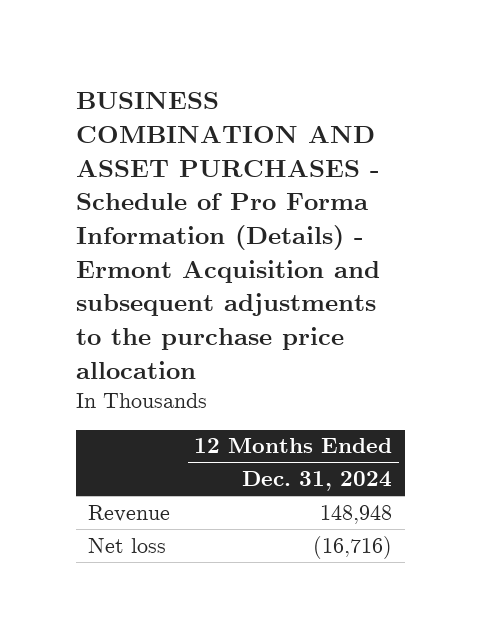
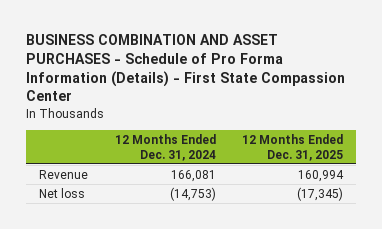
- BUSINESS COMBINATION AND ASSET PURCHASES - Schedule of Pro Forma Information (Details) - Ermont Acquisition and subsequent adjustments to the purchase price allocation
+ BUSINESS COMBINATION AND ASSET PURCHASES - Schedule of Pro Forma Information (Details) - First State Compassion Center
- | 12 Months Ended Dec. 31, 2024
+ | 12 Months Ended Dec. 31, 2024 | 12 Months Ended Dec. 31, 2025
- Revenue | 148,948
- Net loss | (16,716)
+ Revenue | 166,081 | 160,994
+ Net loss | (14,753) | (17,345)

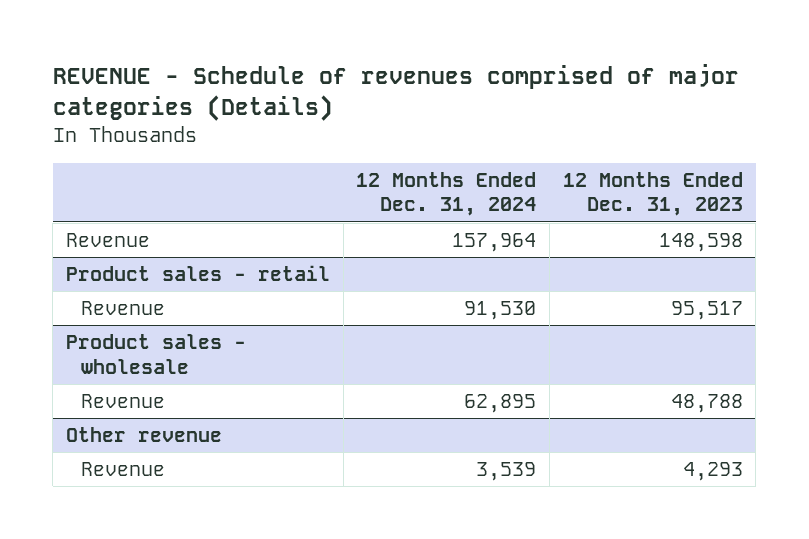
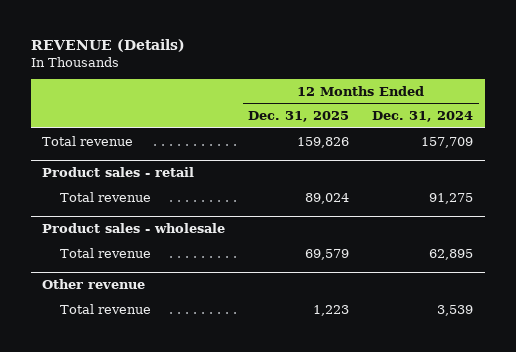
- REVENUE - Schedule of revenues comprised of major categories (Details)
+ REVENUE (Details)
- | 12 Months Ended Dec. 31, 2024 | 12 Months Ended Dec. 31, 2023
+ | 12 Months Ended Dec. 31, 2025 | 12 Months Ended Dec. 31, 2024
- Revenue | 157,964 | 148,598
+ Total revenue | 159,826 | 157,709
@ Product sales - retail
- Revenue | 91,530 | 95,517
+ Total revenue | 89,024 | 91,275
@ Product sales - wholesale
- Revenue | 62,895 | 48,788
+ Total revenue | 69,579 | 62,895
@ Other revenue
- Revenue | 3,539 | 4,293
+ Total revenue | 1,223 | 3,539

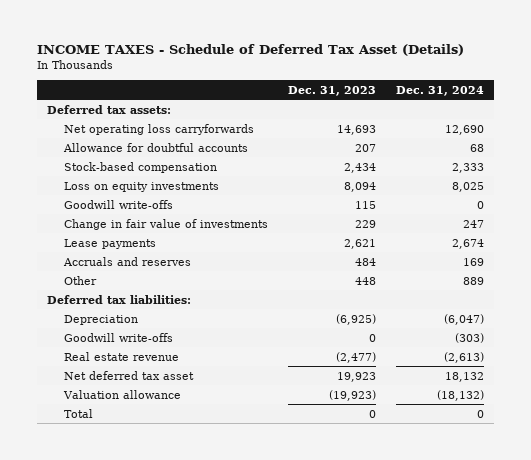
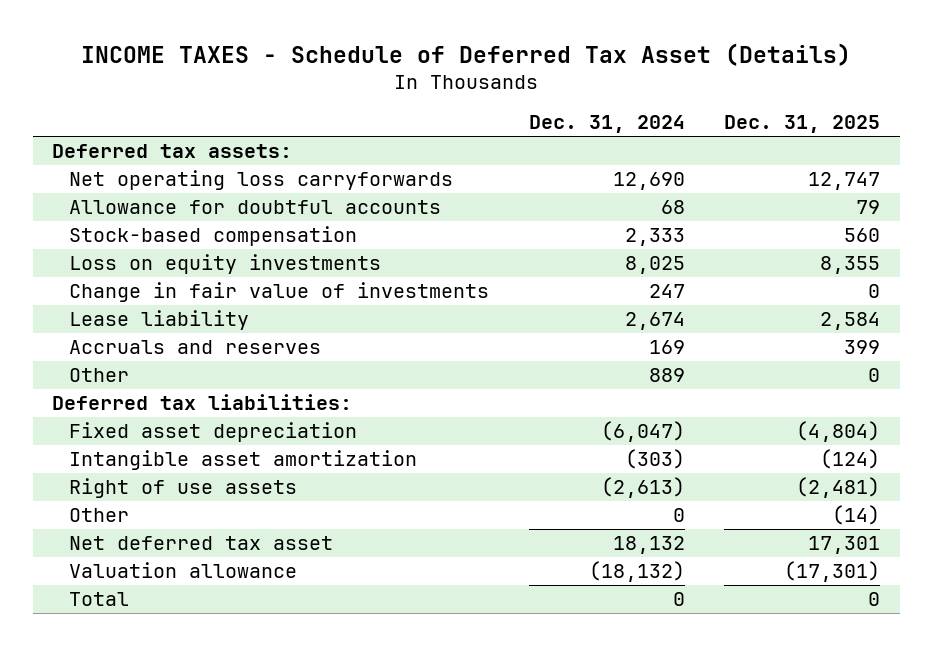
- | Dec. 31, 2023 | Dec. 31, 2024
+ | Dec. 31, 2024 | Dec. 31, 2025
- Goodwill write-offs | 115 | 0
- Lease payments | 2,621 | 2,674
+ Lease liability | 2,674 | 2,584
- Depreciation | (6,925) | (6,047)
- Goodwill write-offs | 0 | (303)
- Real estate revenue | (2,477) | (2,613)
+ Fixed asset depreciation | (6,047) | (4,804)
+ Intangible asset amortization | (303) | (124)
+ Right of use assets | (2,613) | (2,481)
+ Other | 0 | (14)

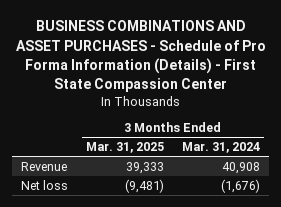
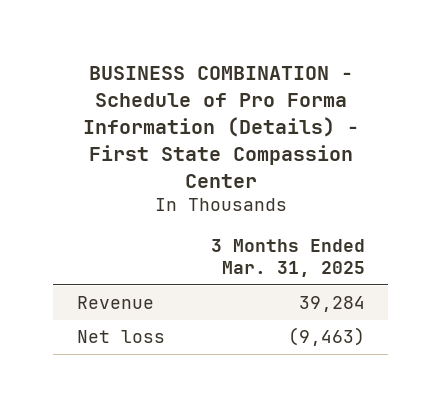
- BUSINESS COMBINATIONS AND ASSET PURCHASES - Schedule of Pro Forma Information (Details) - First State Compassion Center
+ BUSINESS COMBINATION - Schedule of Pro Forma Information (Details) - First State Compassion Center
- | 3 Months Ended Mar. 31, 2025 | 3 Months Ended Mar. 31, 2024
+ | 3 Months Ended Mar. 31, 2025
- Revenue | 39,333 | 40,908
- Net loss | (9,481) | (1,676)
+ Revenue | 39,284
+ Net loss | (9,463)

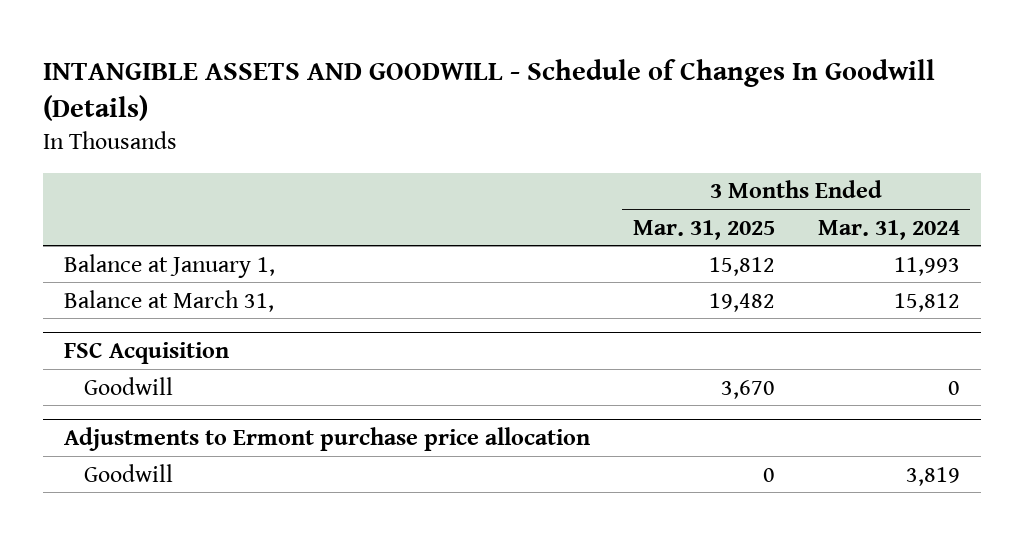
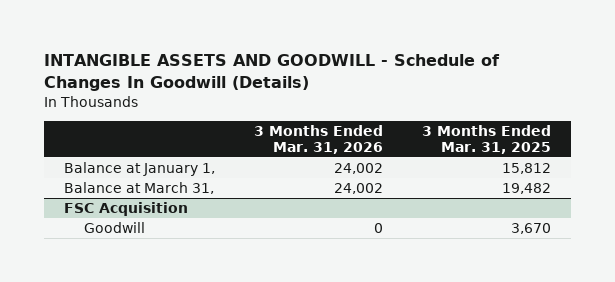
- | 3 Months Ended Mar. 31, 2025 | 3 Months Ended Mar. 31, 2024
+ | 3 Months Ended Mar. 31, 2026 | 3 Months Ended Mar. 31, 2025
- Adjustments to Ermont purchase price allocation
- Goodwill | 0 | 3,819

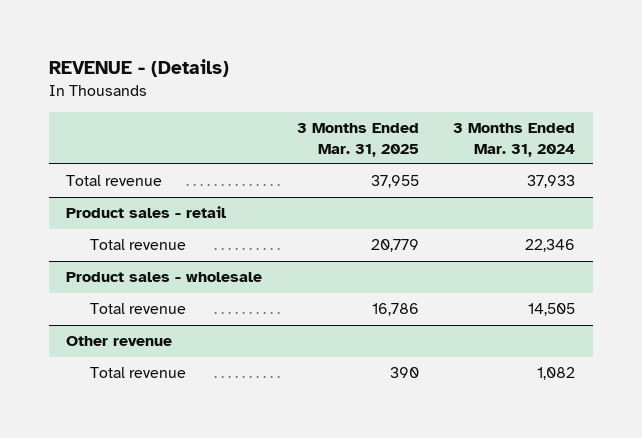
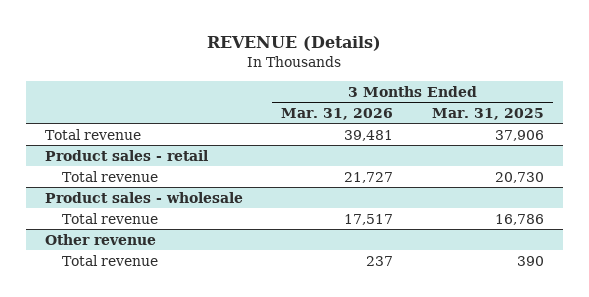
- REVENUE - (Details)
+ REVENUE (Details)
- | 3 Months Ended Mar. 31, 2025 | 3 Months Ended Mar. 31, 2024
+ | 3 Months Ended Mar. 31, 2026 | 3 Months Ended Mar. 31, 2025
- Total revenue | 37,955 | 37,933
+ Total revenue | 39,481 | 37,906
@ Product sales - retail
- Total revenue | 20,779 | 22,346
+ Total revenue | 21,727 | 20,730

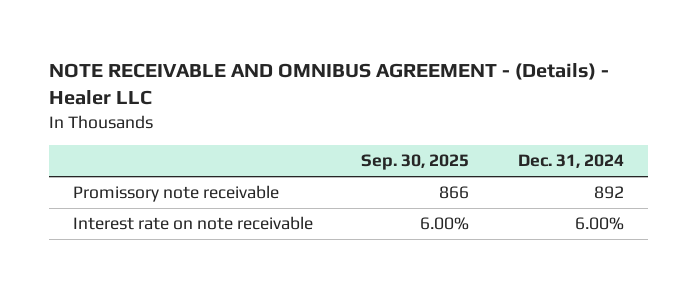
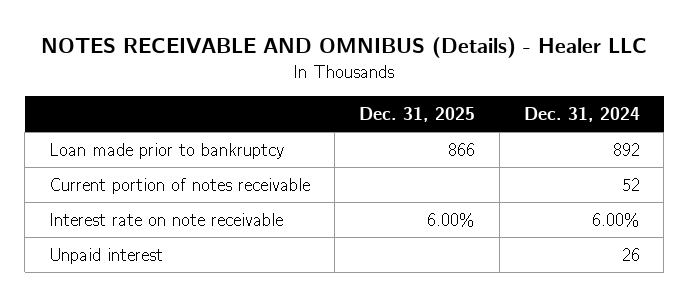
- NOTE RECEIVABLE AND OMNIBUS AGREEMENT - (Details) - Healer LLC
+ NOTES RECEIVABLE AND OMNIBUS (Details) - Healer LLC
- | Sep. 30, 2025 | Dec. 31, 2024
+ | Dec. 31, 2025 | Dec. 31, 2024
- Promissory note receivable | 866 | 892
+ Loan made prior to bankruptcy | 866 | 892
+ Current portion of notes receivable | | 52
+ Unpaid interest | | 26

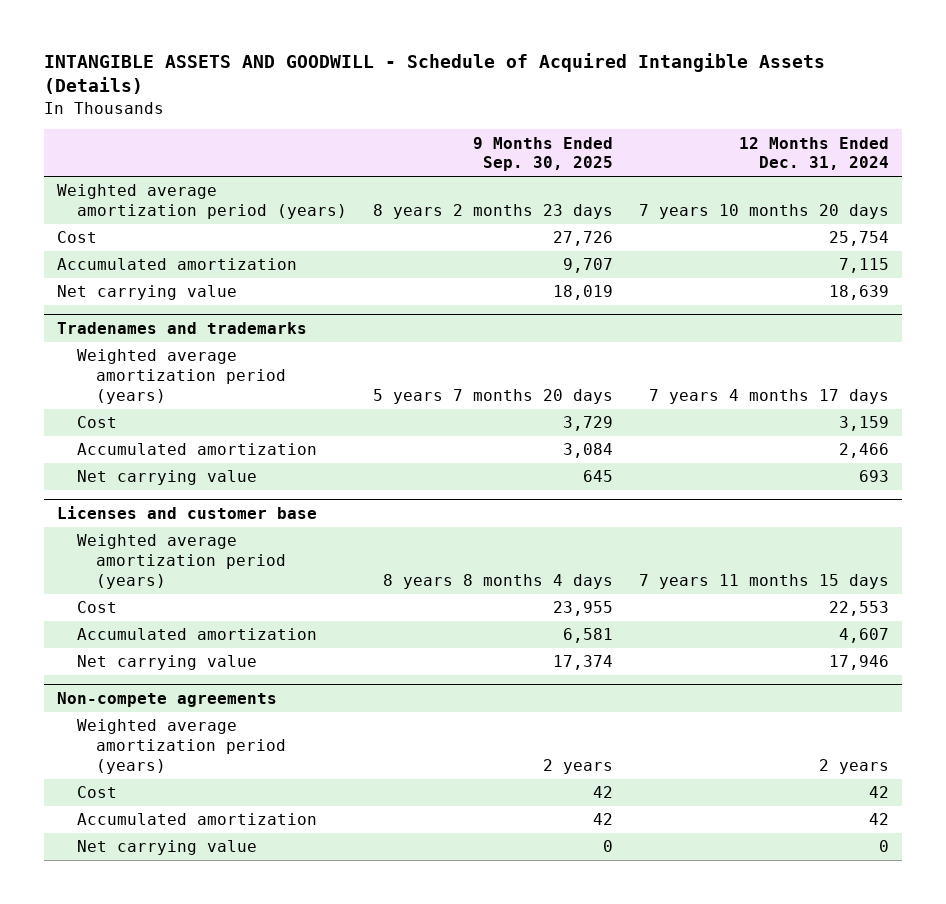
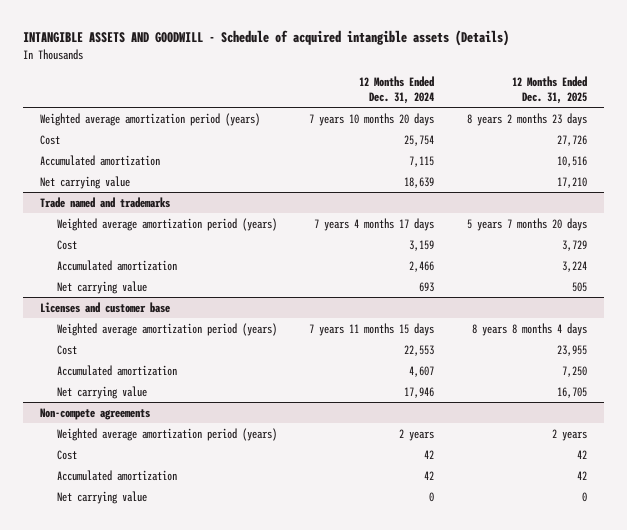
- INTANGIBLE ASSETS AND GOODWILL - Schedule of Acquired Intangible Assets (Details)
+ INTANGIBLE ASSETS AND GOODWILL - Schedule of acquired intangible assets (Details)
- | 9 Months Ended Sep. 30, 2025 | 12 Months Ended Dec. 31, 2024
+ | 12 Months Ended Dec. 31, 2024 | 12 Months Ended Dec. 31, 2025
- Tradenames and trademarks
+ Trade named and trademarks

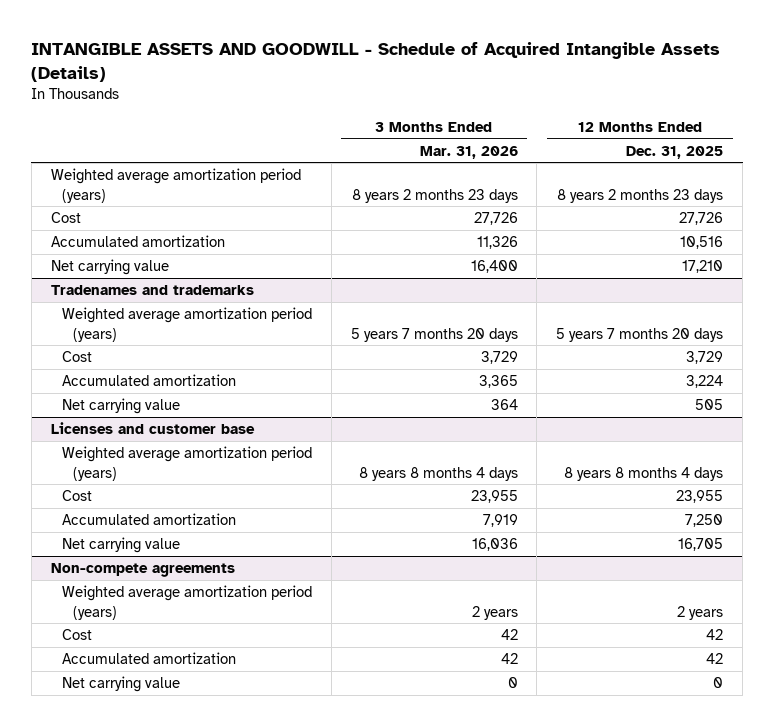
- INTANGIBLE ASSETS AND GOODWILL - Schedule of acquired intangible assets (Details)
+ INTANGIBLE ASSETS AND GOODWILL - Schedule of Acquired Intangible Assets (Details)
- | 12 Months Ended Dec. 31, 2024 | 12 Months Ended Dec. 31, 2025
+ | 3 Months Ended Mar. 31, 2026 | 12 Months Ended Dec. 31, 2025
- Trade named and trademarks
+ Tradenames and trademarks

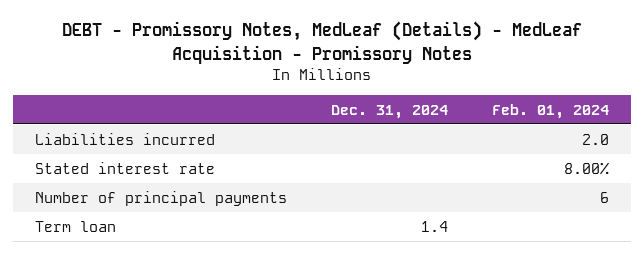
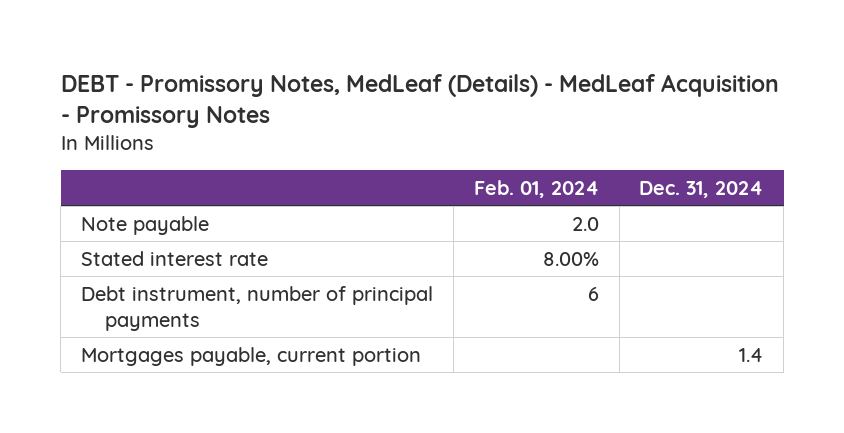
- | Dec. 31, 2024 | Feb. 01, 2024
+ | Feb. 01, 2024 | Dec. 31, 2024
- Liabilities incurred | | 2.0
+ Note payable | 2.0 |
- Number of principal payments | | 6
- Term loan | 1.4 |
+ Debt instrument, number of principal payments | 6 |
+ Mortgages payable, current portion | | 1.4

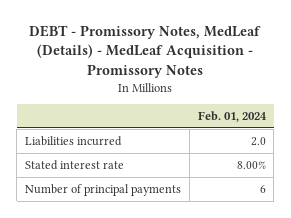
- | Feb. 01, 2024 | Dec. 31, 2024
+ | Feb. 01, 2024
- Note payable | 2.0 |
+ Liabilities incurred | 2.0
- Debt instrument, number of principal payments | 6 |
- Mortgages payable, current portion | | 1.4
+ Number of principal payments | 6

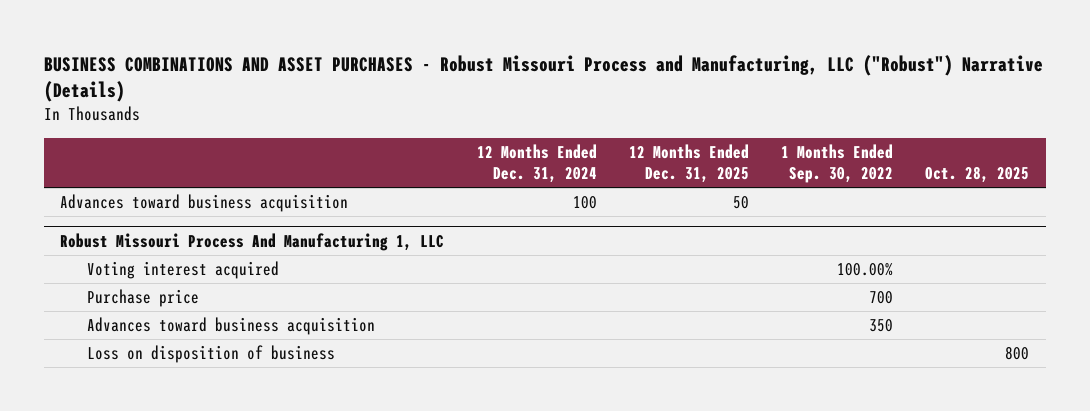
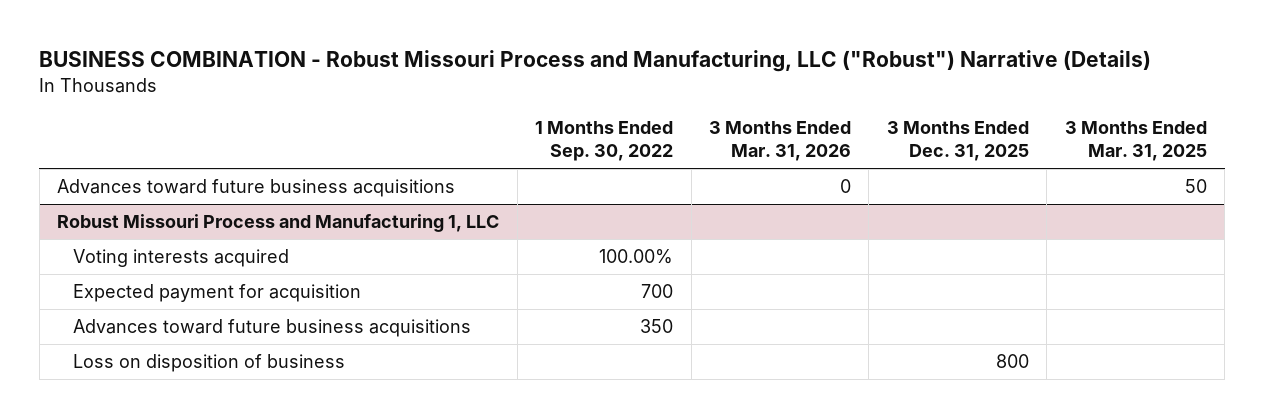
- BUSINESS COMBINATIONS AND ASSET PURCHASES - Robust Missouri Process and Manufacturing, LLC ("Robust") Narrative (Details)
+ BUSINESS COMBINATION - Robust Missouri Process and Manufacturing, LLC ("Robust") Narrative (Details)
- | 12 Months Ended Dec. 31, 2024 | 12 Months Ended Dec. 31, 2025 | 1 Months Ended Sep. 30, 2022 | Oct. 28, 2025
+ | 1 Months Ended Sep. 30, 2022 | 3 Months Ended Mar. 31, 2026 | 3 Months Ended Dec. 31, 2025 | 3 Months Ended Mar. 31, 2025
- Advances toward business acquisition | 100 | 50 | |
- Robust Missouri Process And Manufacturing 1, LLC
- Voting interest acquired | | | 100.00% |
- Purchase price | | | 700 |
- Advances toward business acquisition | | | 350 |
+ Advances toward future business acquisitions | | 0 | | 50
+ Robust Missouri Process and Manufacturing 1, LLC
+ Voting interests acquired | 100.00% | | |
+ Expected payment for acquisition | 700 | | |
+ Advances toward future business acquisitions | 350 | | |

